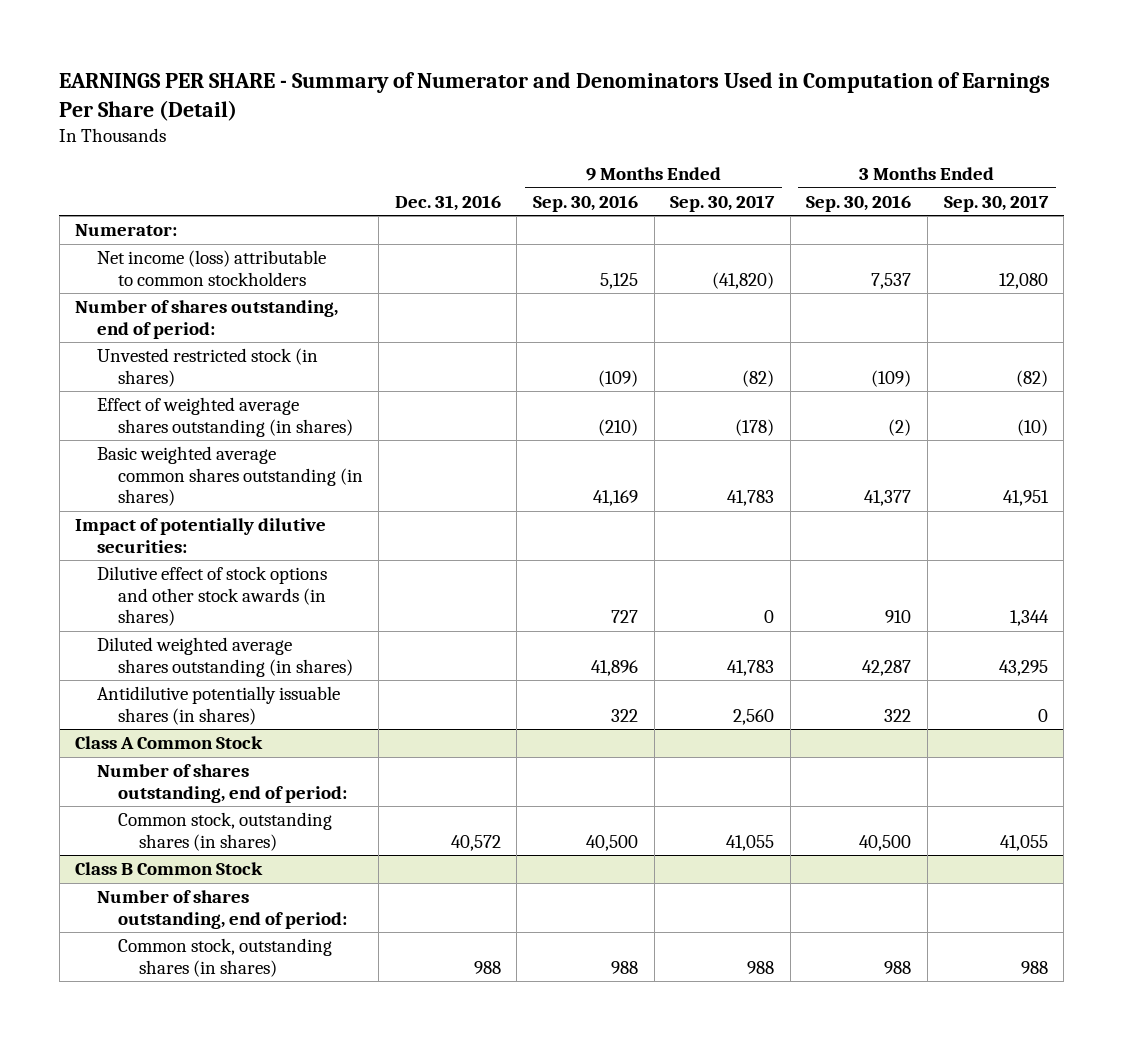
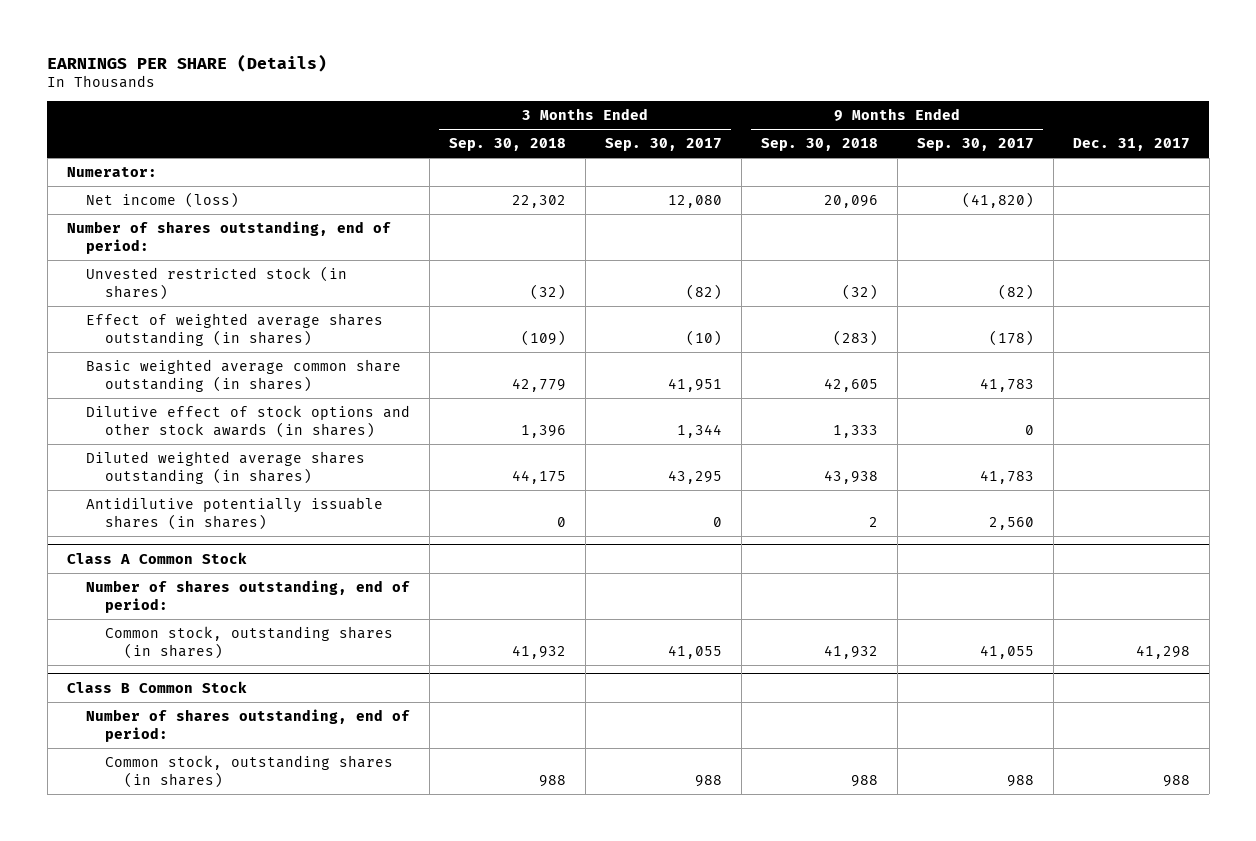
- EARNINGS PER SHARE - Summary of Numerator and Denominators Used in Computation of Earnings Per Share (Detail)
+ EARNINGS PER SHARE (Details)
- | Dec. 31, 2016 | 9 Months Ended Sep. 30, 2016 | 9 Months Ended Sep. 30, 2017 | 3 Months Ended Sep. 30, 2016 | 3 Months Ended Sep. 30, 2017
+ | 3 Months Ended Sep. 30, 2018 | 3 Months Ended Sep. 30, 2017 | 9 Months Ended Sep. 30, 2018 | 9 Months Ended Sep. 30, 2017 | Dec. 31, 2017
- Net income (loss) attributable to common stockholders | | 5,125 | (41,820) | 7,537 | 12,080
+ Net income (loss) | 22,302 | 12,080 | 20,096 | (41,820) |
- Basic weighted average common shares outstanding (in shares) | | 41,169 | 41,783 | 41,377 | 41,951
- Impact of potentially dilutive securities:
+ Basic weighted average common share outstanding (in shares) | 42,779 | 41,951 | 42,605 | 41,783 |

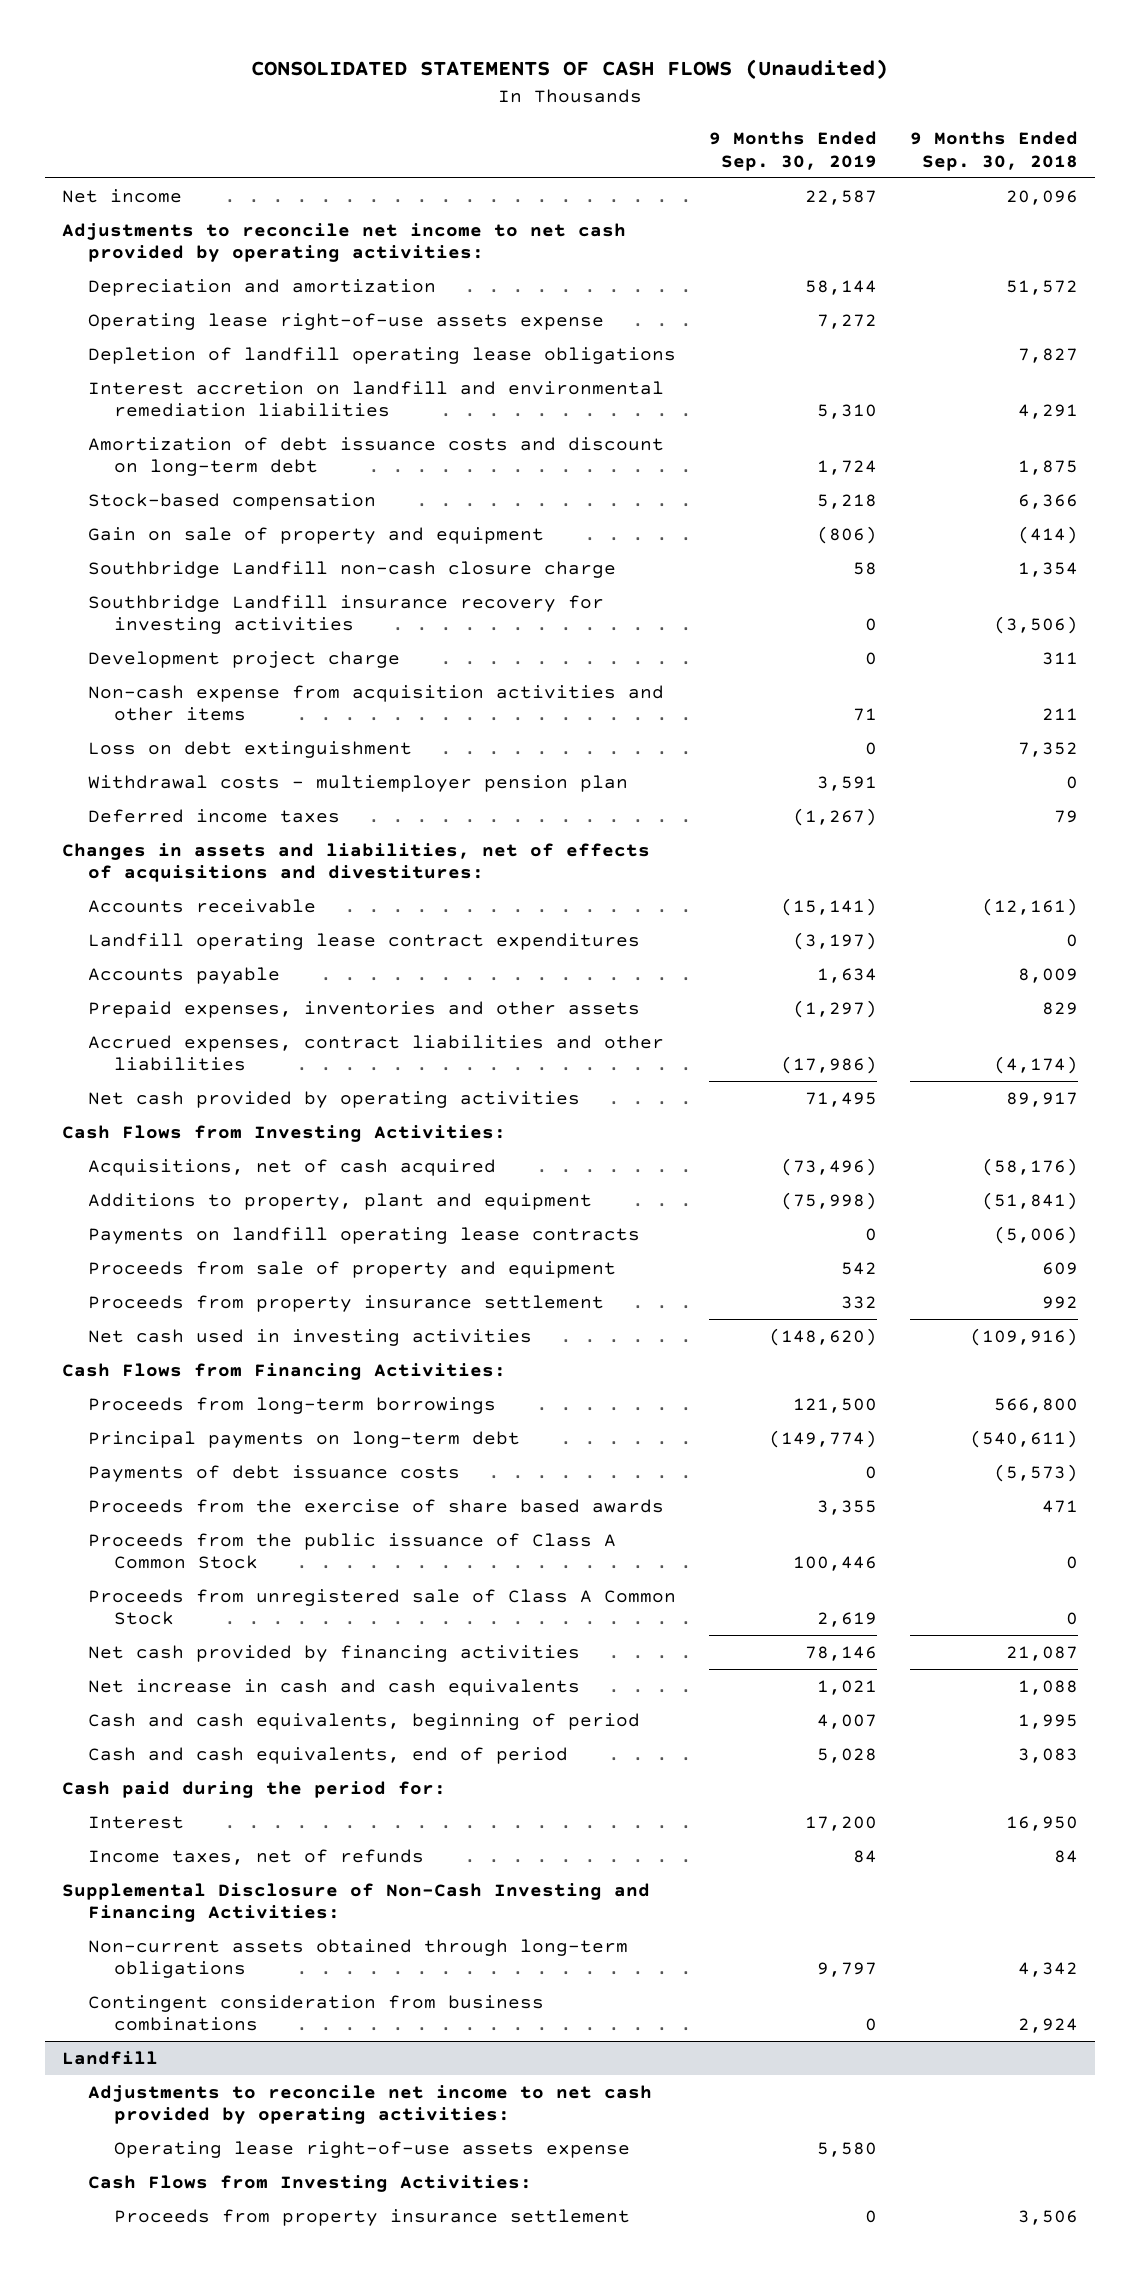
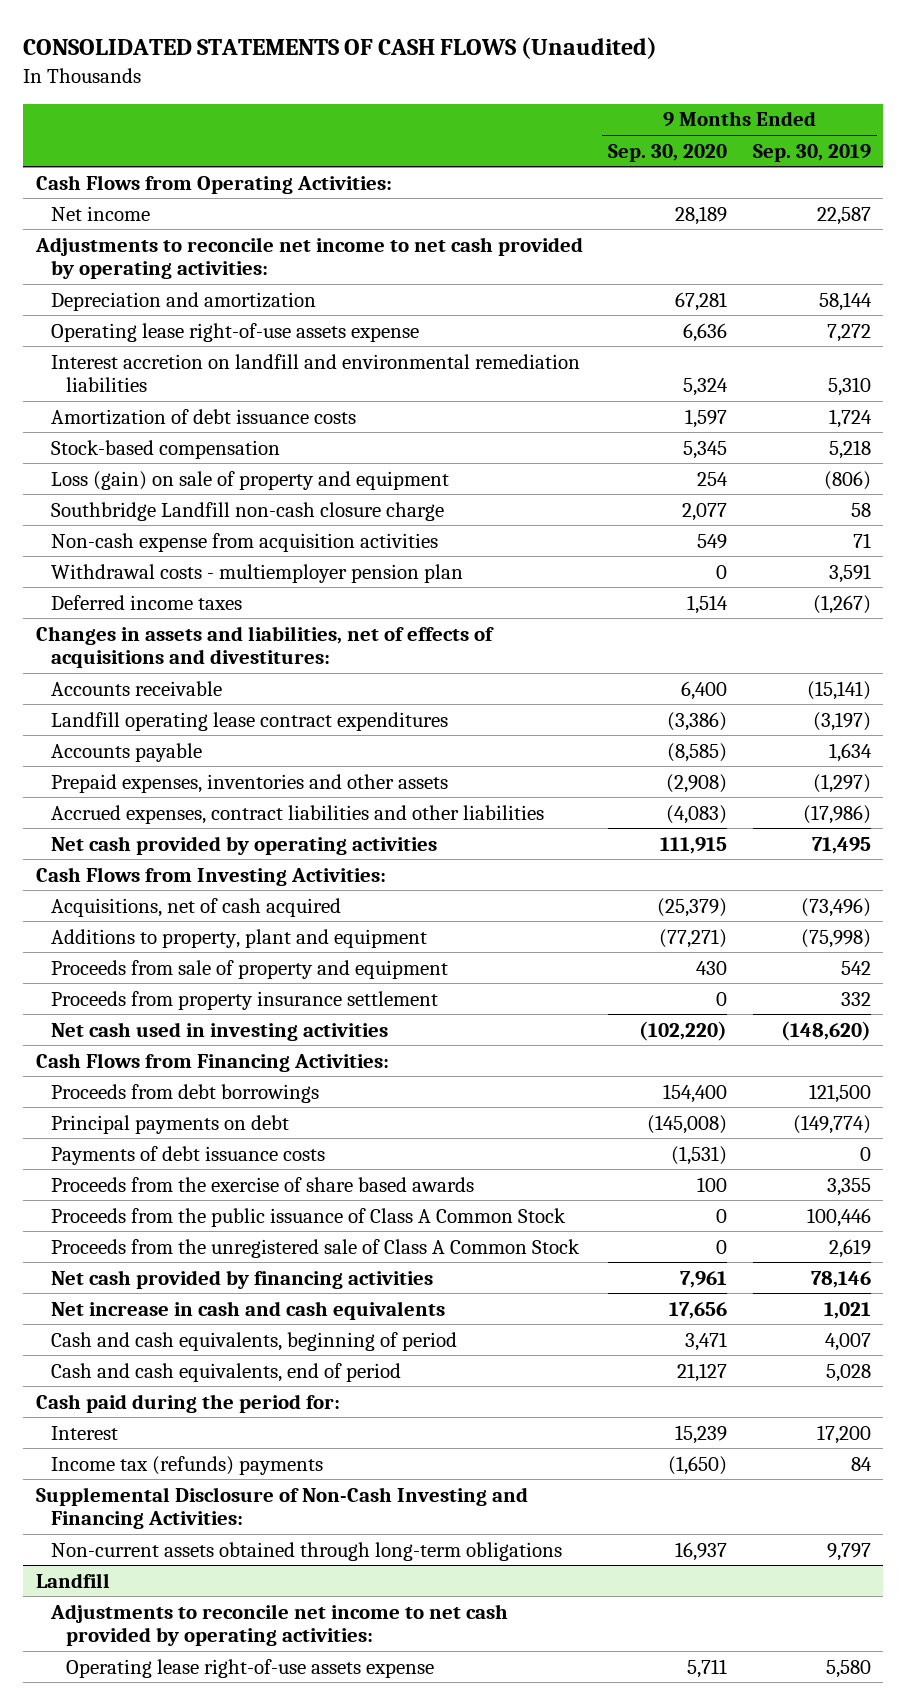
- | 9 Months Ended Sep. 30, 2019 | 9 Months Ended Sep. 30, 2018
+ | 9 Months Ended Sep. 30, 2020 | 9 Months Ended Sep. 30, 2019
+ Cash Flows from Operating Activities:
- Depletion of landfill operating lease obligations | | 7,827
- Amortization of debt issuance costs and discount on long-term debt | 1,724 | 1,875
+ Amortization of debt issuance costs | 1,597 | 1,724
- Gain on sale of property and equipment | (806) | (414)
+ Loss (gain) on sale of property and equipment | 254 | (806)
- Southbridge Landfill insurance recovery for investing activities | 0 | (3,506)
- Development project charge | 0 | 311
- Non-cash expense from acquisition activities and other items | 71 | 211
- Loss on debt extinguishment | 0 | 7,352
+ Non-cash expense from acquisition activities | 549 | 71
- Payments on landfill operating lease contracts | 0 | (5,006)
- Proceeds from long-term borrowings | 121,500 | 566,800
- Principal payments on long-term debt | (149,774) | (540,611)
+ Proceeds from debt borrowings | 154,400 | 121,500
+ Principal payments on debt | (145,008) | (149,774)
- Proceeds from unregistered sale of Class A Common Stock | 2,619 | 0
+ Proceeds from the unregistered sale of Class A Common Stock | 0 | 2,619
- Income taxes, net of refunds | 84 | 84
+ Income tax (refunds) payments | (1,650) | 84
- Contingent consideration from business combinations | 0 | 2,924
@ Landfill
- Cash Flows from Investing Activities:
- Proceeds from property insurance settlement | 0 | 3,506

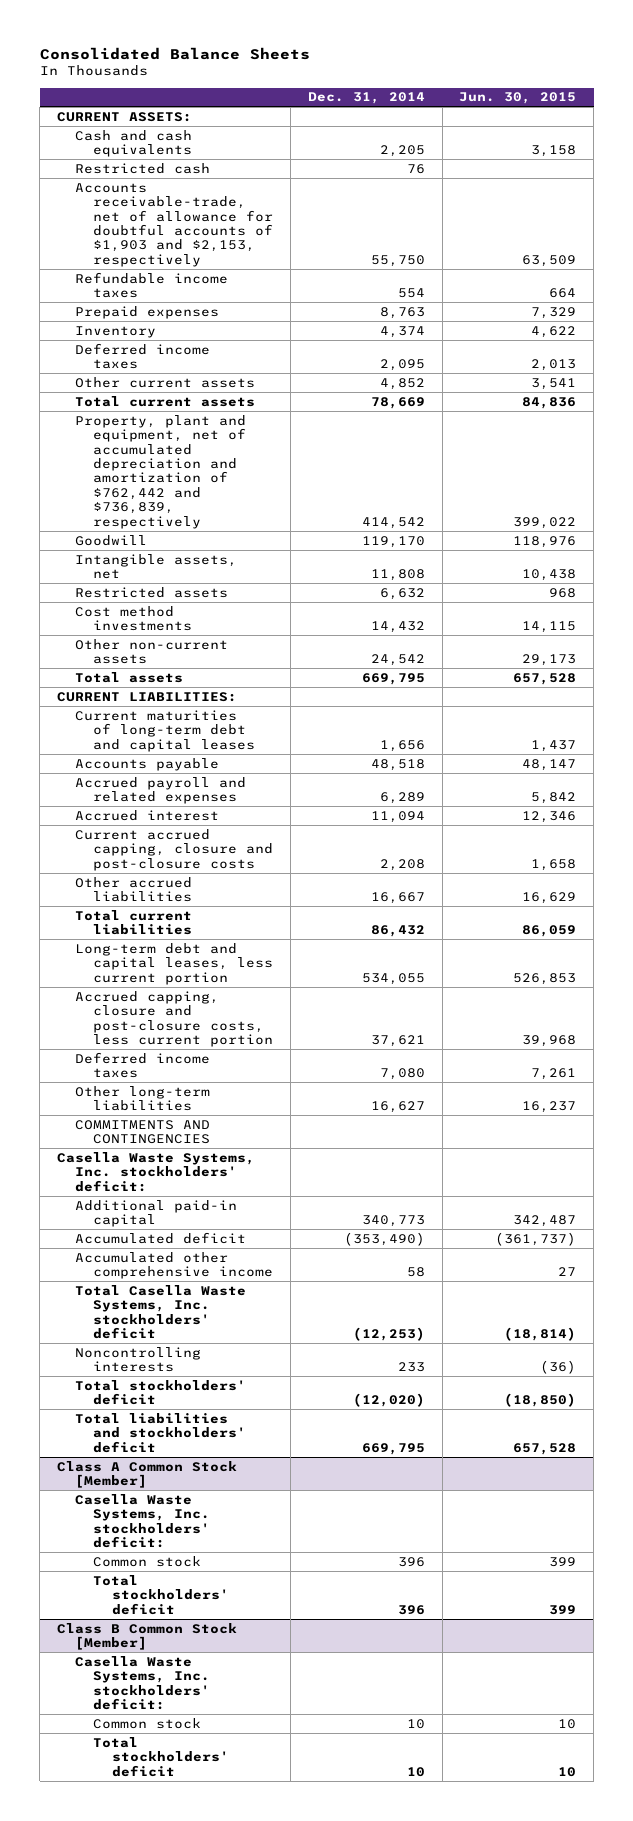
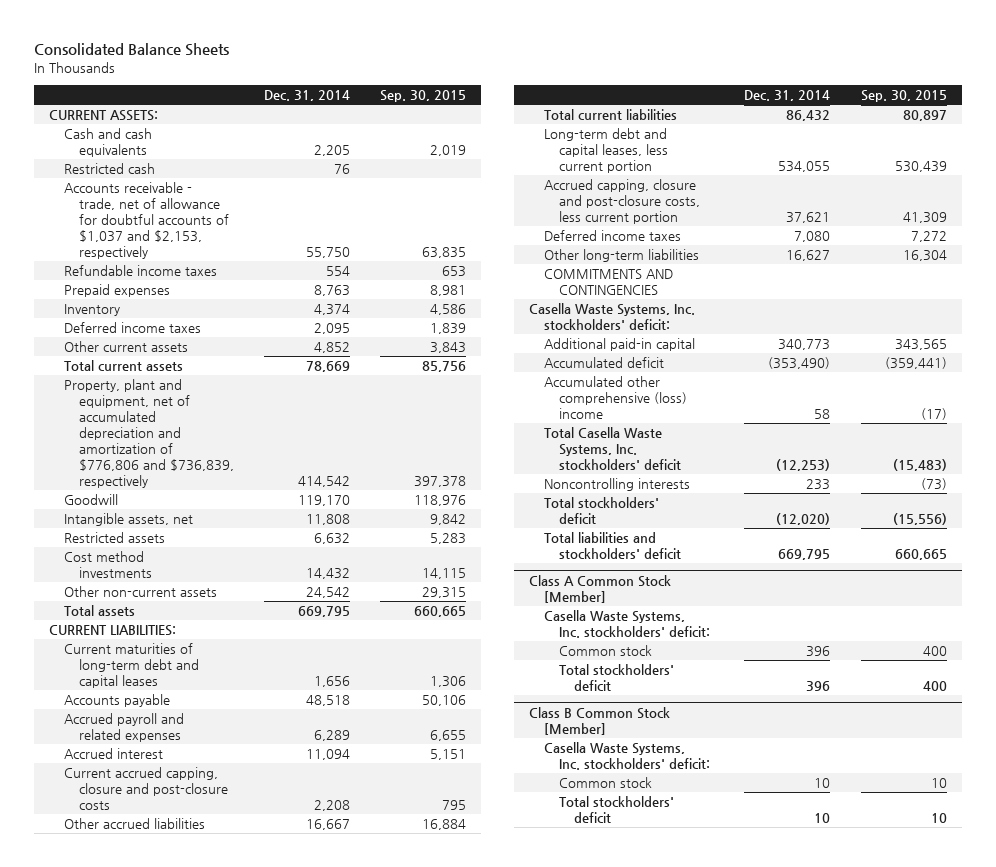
- | Dec. 31, 2014 | Jun. 30, 2015
+ | Dec. 31, 2014 | Sep. 30, 2015
- Accounts receivable-trade, net of allowance for doubtful accounts of $1,903 and $2,153, respectively | 55,750 | 63,509
+ Accounts receivable - trade, net of allowance for doubtful accounts of $1,037 and $2,153, respectively | 55,750 | 63,835
- Property, plant and equipment, net of accumulated depreciation and amortization of $762,442 and $736,839, respectively | 414,542 | 399,022
+ Property, plant and equipment, net of accumulated depreciation and amortization of $776,806 and $736,839, respectively | 414,542 | 397,378
- Accumulated other comprehensive income | 58 | 27
+ Accumulated other comprehensive (loss) income | 58 | (17)

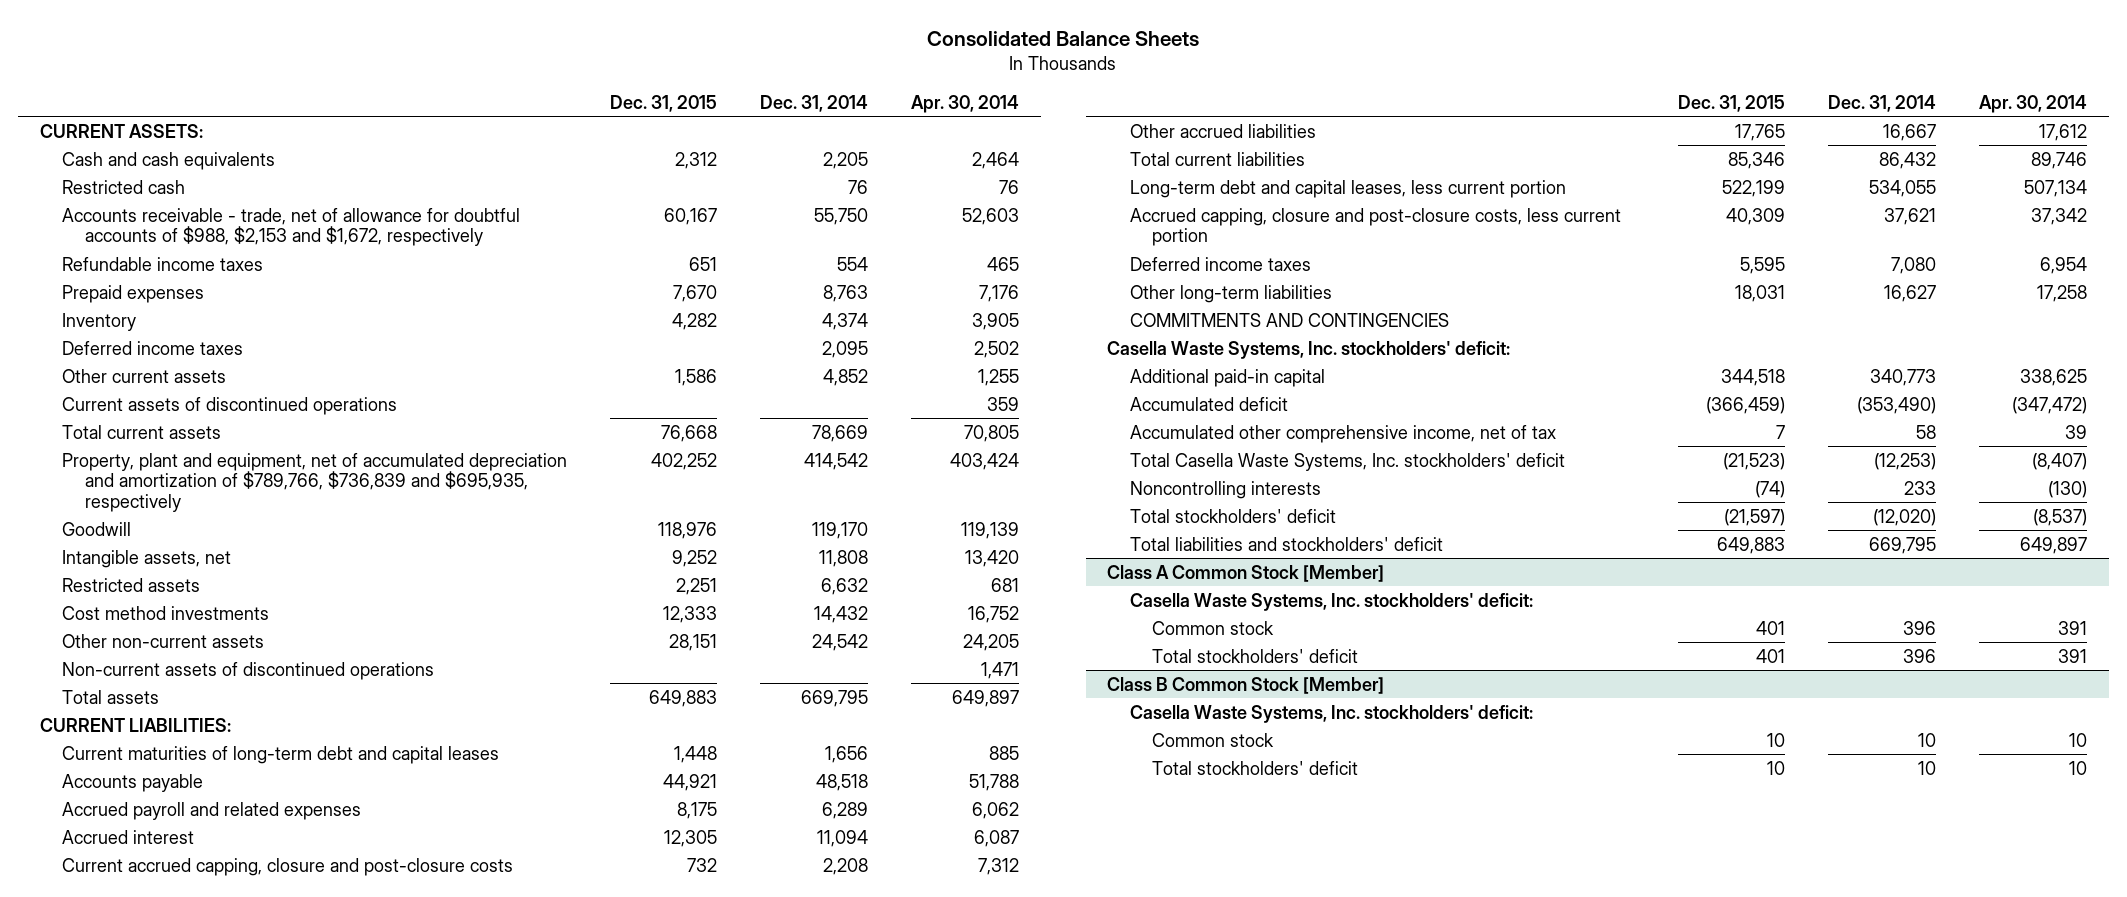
- | Dec. 31, 2014 | Sep. 30, 2015
+ | Dec. 31, 2015 | Dec. 31, 2014 | Apr. 30, 2014
- Accounts receivable - trade, net of allowance for doubtful accounts of $1,037 and $2,153, respectively | 55,750 | 63,835
+ Accounts receivable - trade, net of allowance for doubtful accounts of $988, $2,153 and $1,672, respectively | 60,167 | 55,750 | 52,603
+ Current assets of discontinued operations | | | 359
- Property, plant and equipment, net of accumulated depreciation and amortization of $776,806 and $736,839, respectively | 414,542 | 397,378
+ Property, plant and equipment, net of accumulated depreciation and amortization of $789,766, $736,839 and $695,935, respectively | 402,252 | 414,542 | 403,424
+ Non-current assets of discontinued operations | | | 1,471
- Accumulated other comprehensive (loss) income | 58 | (17)
+ Accumulated other comprehensive income, net of tax | 7 | 58 | 39

